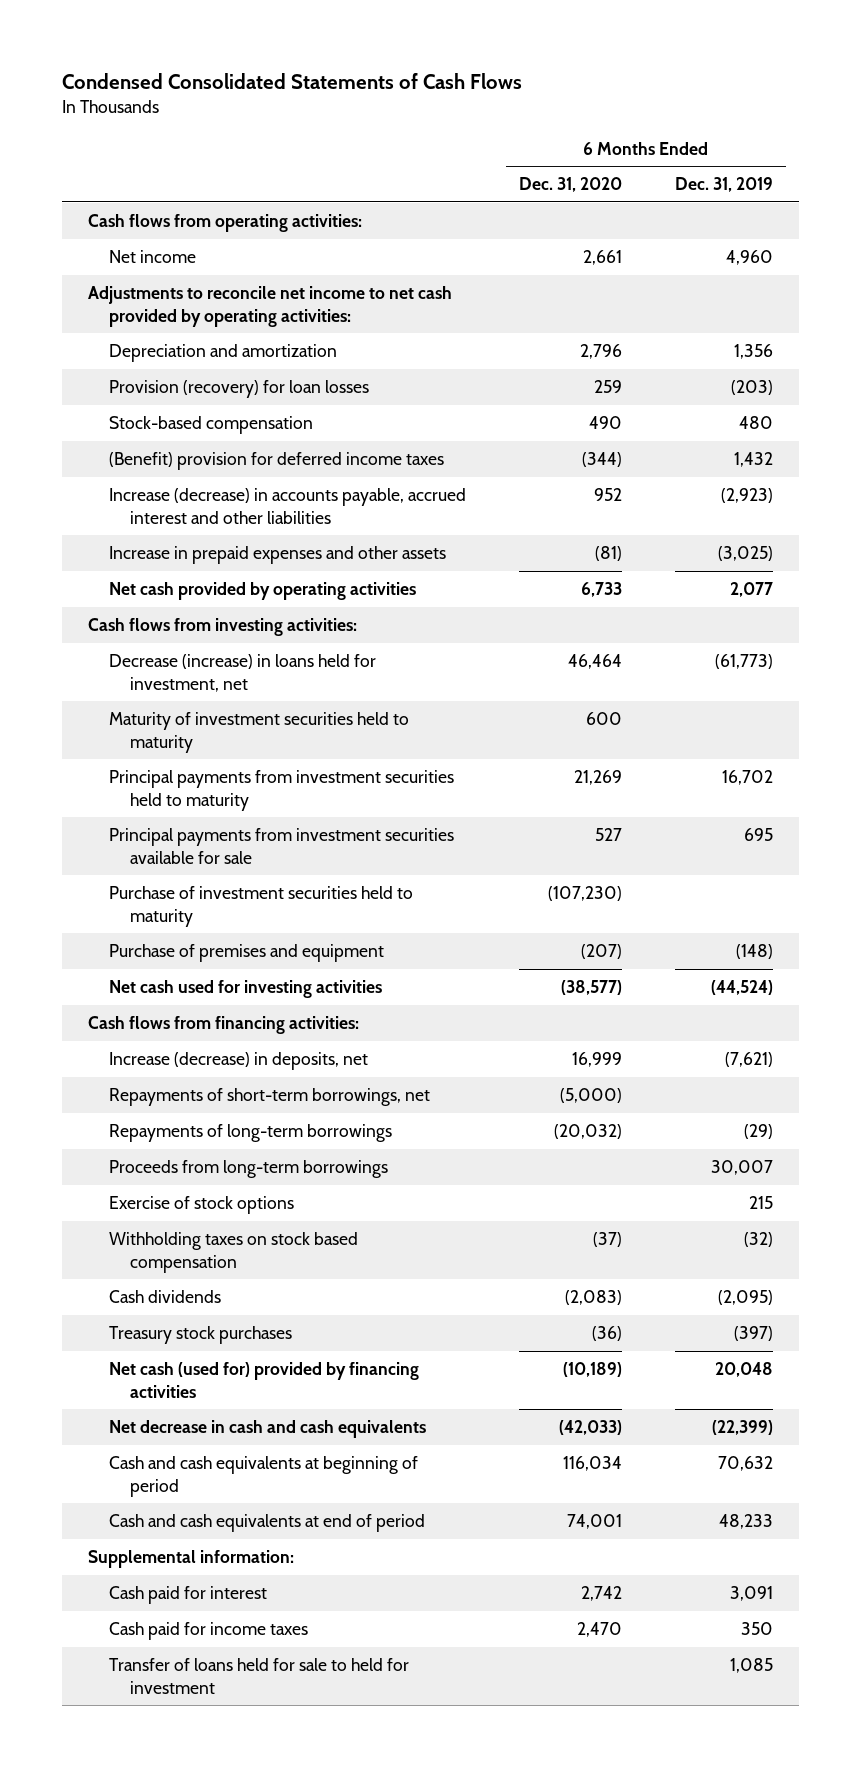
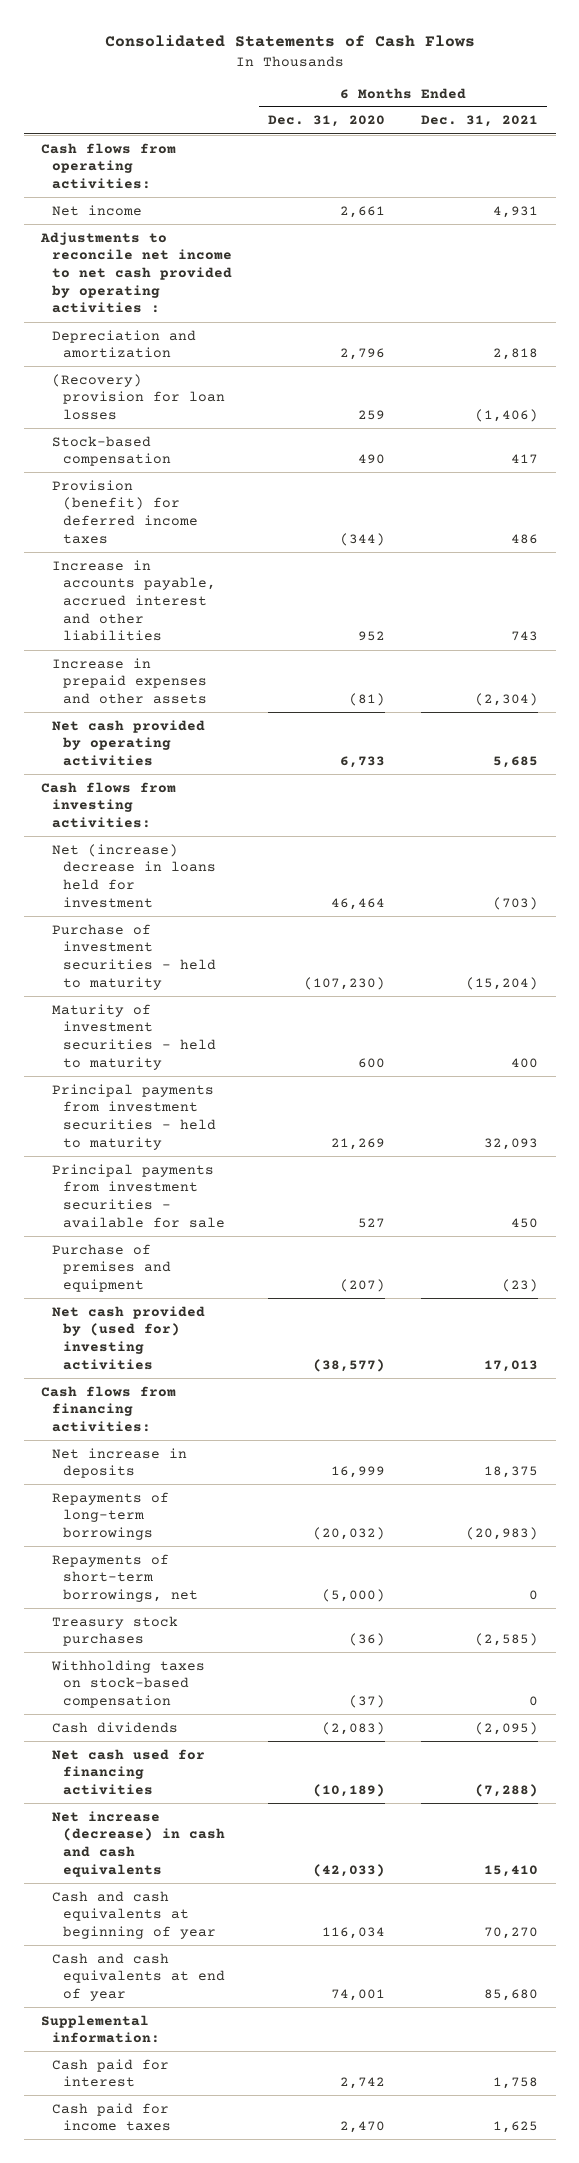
- Condensed Consolidated Statements of Cash Flows
+ Consolidated Statements of Cash Flows
- | 6 Months Ended Dec. 31, 2020 | 6 Months Ended Dec. 31, 2019
+ | 6 Months Ended Dec. 31, 2020 | 6 Months Ended Dec. 31, 2021
- Adjustments to reconcile net income to net cash provided by operating activities:
+ Adjustments to reconcile net income to net cash provided by operating activities :
- Provision (recovery) for loan losses | 259 | (203)
+ (Recovery) provision for loan losses | 259 | (1,406)
- (Benefit) provision for deferred income taxes | (344) | 1,432
- Increase (decrease) in accounts payable, accrued interest and other liabilities | 952 | (2,923)
+ Provision (benefit) for deferred income taxes | (344) | 486
+ Increase in accounts payable, accrued interest and other liabilities | 952 | 743
- Decrease (increase) in loans held for investment, net | 46,464 | (61,773)
- Maturity of investment securities held to maturity | 600 |
- Principal payments from investment securities held to maturity | 21,269 | 16,702
- Principal payments from investment securities available for sale | 527 | 695
- Purchase of investment securities held to maturity | (107,230) |
+ Net (increase) decrease in loans held for investment | 46,464 | (703)
+ Purchase of investment securities - held to maturity | (107,230) | (15,204)
+ Maturity of investment securities - held to maturity | 600 | 400
+ Principal payments from investment securities - held to maturity | 21,269 | 32,093
+ Principal payments from investment securities - available for sale | 527 | 450
- Net cash used for investing activities | (38,577) | (44,524)
+ Net cash provided by (used for) investing activities | (38,577) | 17,013
- Increase (decrease) in deposits, net | 16,999 | (7,621)
+ Net increase in deposits | 16,999 | 18,375
- Proceeds from long-term borrowings | | 30,007
- Exercise of stock options | | 215
- Withholding taxes on stock based compensation | (37) | (32)
moved down: Repayments of short-term borrowings, net | (5,000) | 0
- Net cash (used for) provided by financing activities | (10,189) | 20,048
- Net decrease in cash and cash equivalents | (42,033) | (22,399)
- Cash and cash equivalents at beginning of period | 116,034 | 70,632
- Cash and cash equivalents at end of period | 74,001 | 48,233
+ Withholding taxes on stock-based compensation | (37) | 0
moved down: Cash dividends | (2,083) | (2,095)
+ Net cash used for financing activities | (10,189) | (7,288)
+ Net increase (decrease) in cash and cash equivalents | (42,033) | 15,410
+ Cash and cash equivalents at beginning of year | 116,034 | 70,270
+ Cash and cash equivalents at end of year | 74,001 | 85,680
- Transfer of loans held for sale to held for investment | | 1,085

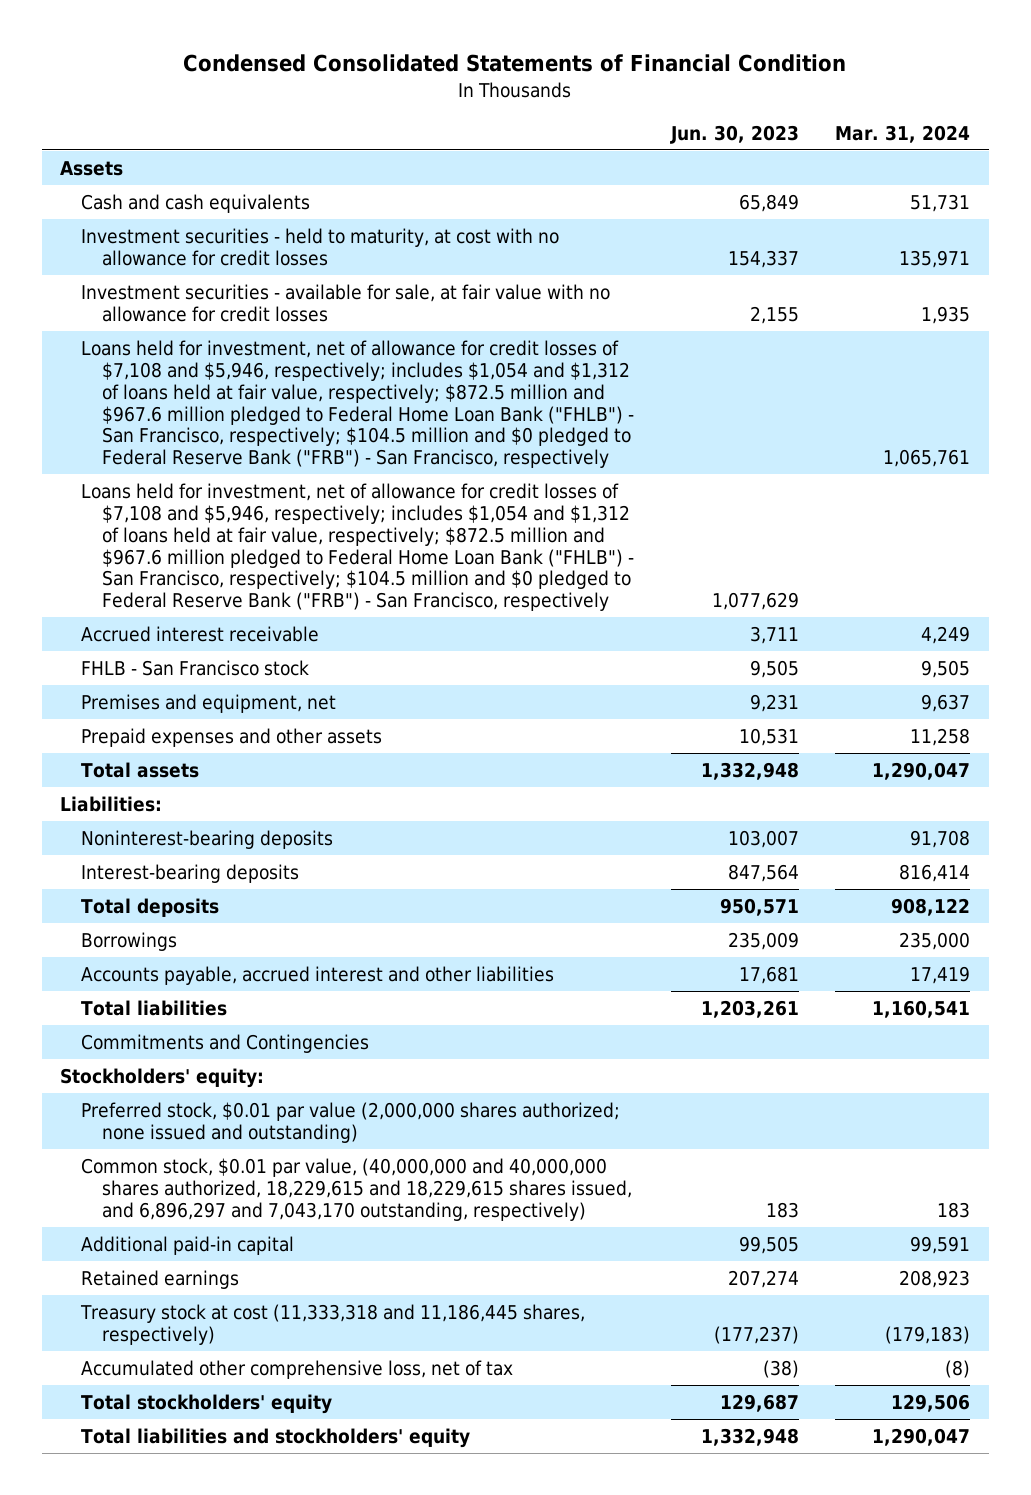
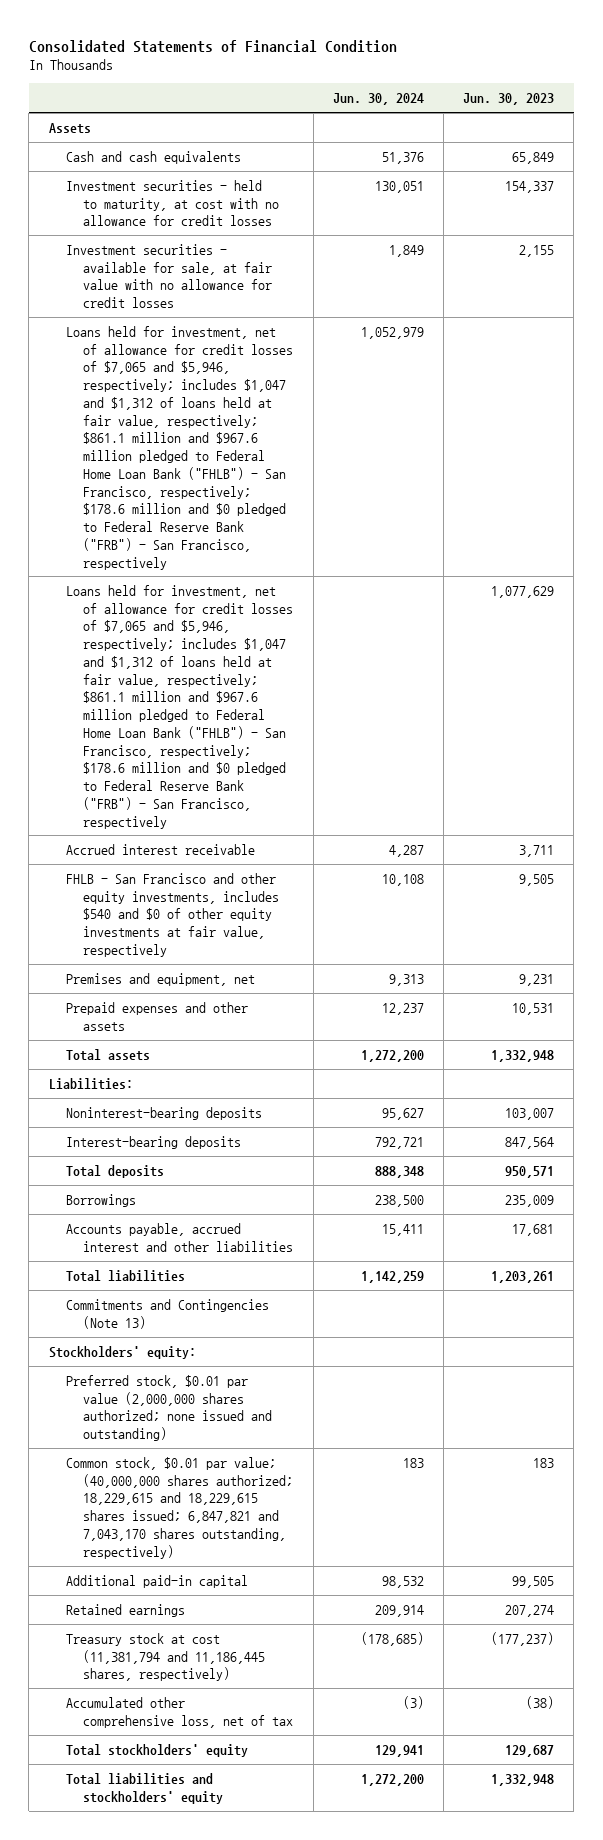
- Condensed Consolidated Statements of Financial Condition
+ Consolidated Statements of Financial Condition
- | Jun. 30, 2023 | Mar. 31, 2024
+ | Jun. 30, 2024 | Jun. 30, 2023
- Loans held for investment, net of allowance for credit losses of $7,108 and $5,946, respectively; includes $1,054 and $1,312 of loans held at fair value, respectively; $872.5 million and $967.6 million pledged to Federal Home Loan Bank ("FHLB") - San Francisco, respectively; $104.5 million and $0 pledged to Federal Reserve Bank ("FRB") - San Francisco, respectively | | 1,065,761
- Loans held for investment, net of allowance for credit losses of $7,108 and $5,946, respectively; includes $1,054 and $1,312 of loans held at fair value, respectively; $872.5 million and $967.6 million pledged to Federal Home Loan Bank ("FHLB") - San Francisco, respectively; $104.5 million and $0 pledged to Federal Reserve Bank ("FRB") - San Francisco, respectively | 1,077,629 |
+ Loans held for investment, net of allowance for credit losses of $7,065 and $5,946, respectively; includes $1,047 and $1,312 of loans held at fair value, respectively; $861.1 million and $967.6 million pledged to Federal Home Loan Bank ("FHLB") - San Francisco, respectively; $178.6 million and $0 pledged to Federal Reserve Bank ("FRB") - San Francisco, respectively | 1,052,979 |
+ Loans held for investment, net of allowance for credit losses of $7,065 and $5,946, respectively; includes $1,047 and $1,312 of loans held at fair value, respectively; $861.1 million and $967.6 million pledged to Federal Home Loan Bank ("FHLB") - San Francisco, respectively; $178.6 million and $0 pledged to Federal Reserve Bank ("FRB") - San Francisco, respectively | | 1,077,629
- FHLB - San Francisco stock | 9,505 | 9,505
+ FHLB - San Francisco and other equity investments, includes $540 and $0 of other equity investments at fair value, respectively | 10,108 | 9,505
- Commitments and Contingencies
+ Commitments and Contingencies (Note 13)
- Common stock, $0.01 par value, (40,000,000 and 40,000,000 shares authorized, 18,229,615 and 18,229,615 shares issued, and 6,896,297 and 7,043,170 outstanding, respectively) | 183 | 183
+ Common stock, $0.01 par value; (40,000,000 shares authorized; 18,229,615 and 18,229,615 shares issued; 6,847,821 and 7,043,170 shares outstanding, respectively) | 183 | 183
- Treasury stock at cost (11,333,318 and 11,186,445 shares, respectively) | (177,237) | (179,183)
+ Treasury stock at cost (11,381,794 and 11,186,445 shares, respectively) | (178,685) | (177,237)

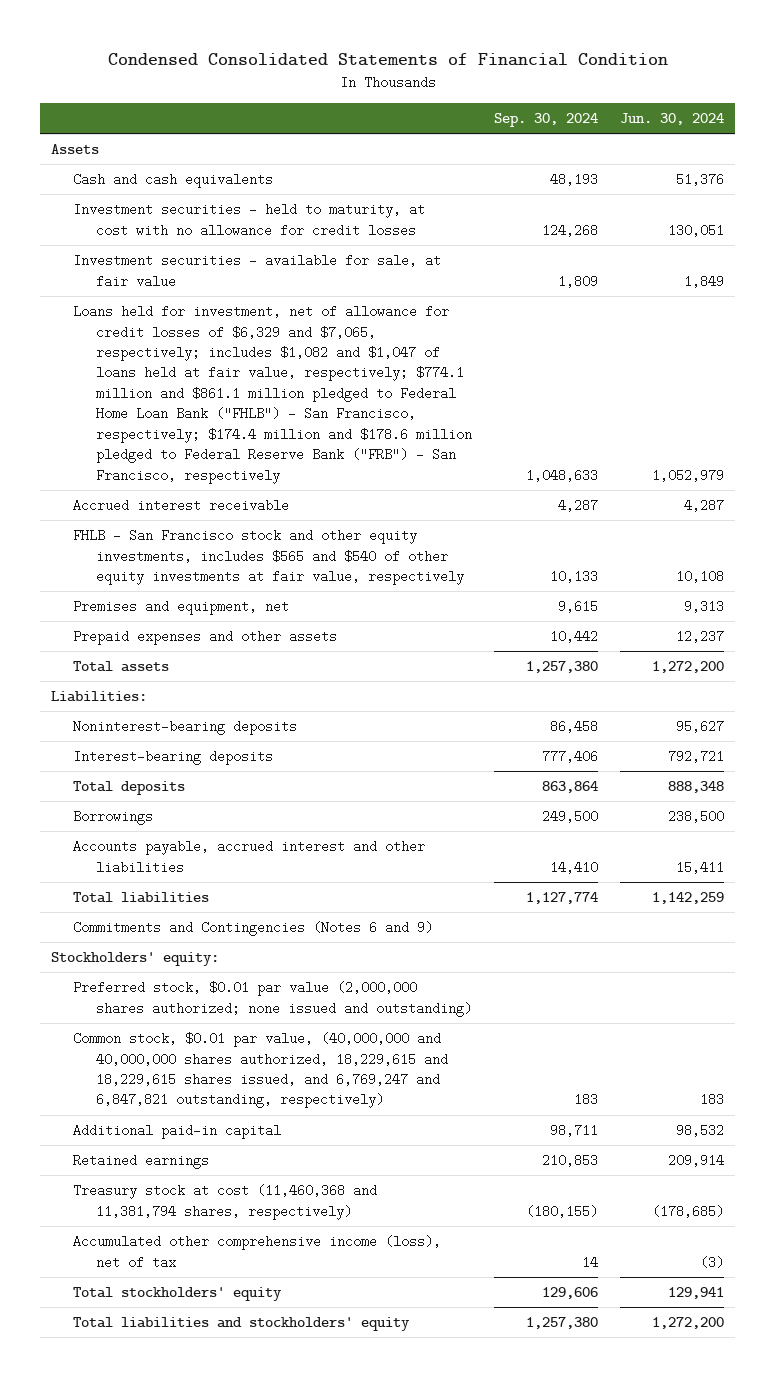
- Consolidated Statements of Financial Condition
+ Condensed Consolidated Statements of Financial Condition
- | Jun. 30, 2024 | Jun. 30, 2023
+ | Sep. 30, 2024 | Jun. 30, 2024
- Investment securities - available for sale, at fair value with no allowance for credit losses | 1,849 | 2,155
- Loans held for investment, net of allowance for credit losses of $7,065 and $5,946, respectively; includes $1,047 and $1,312 of loans held at fair value, respectively; $861.1 million and $967.6 million pledged to Federal Home Loan Bank ("FHLB") - San Francisco, respectively; $178.6 million and $0 pledged to Federal Reserve Bank ("FRB") - San Francisco, respectively | 1,052,979 |
- Loans held for investment, net of allowance for credit losses of $7,065 and $5,946, respectively; includes $1,047 and $1,312 of loans held at fair value, respectively; $861.1 million and $967.6 million pledged to Federal Home Loan Bank ("FHLB") - San Francisco, respectively; $178.6 million and $0 pledged to Federal Reserve Bank ("FRB") - San Francisco, respectively | | 1,077,629
+ Investment securities - available for sale, at fair value | 1,809 | 1,849
+ Loans held for investment, net of allowance for credit losses of $6,329 and $7,065, respectively; includes $1,082 and $1,047 of loans held at fair value, respectively; $774.1 million and $861.1 million pledged to Federal Home Loan Bank ("FHLB") - San Francisco, respectively; $174.4 million and $178.6 million pledged to Federal Reserve Bank ("FRB") - San Francisco, respectively | 1,048,633 | 1,052,979
- FHLB - San Francisco and other equity investments, includes $540 and $0 of other equity investments at fair value, respectively | 10,108 | 9,505
+ FHLB - San Francisco stock and other equity investments, includes $565 and $540 of other equity investments at fair value, respectively | 10,133 | 10,108
- Commitments and Contingencies (Note 13)
+ Commitments and Contingencies (Notes 6 and 9)
- Common stock, $0.01 par value; (40,000,000 shares authorized; 18,229,615 and 18,229,615 shares issued; 6,847,821 and 7,043,170 shares outstanding, respectively) | 183 | 183
+ Common stock, $0.01 par value, (40,000,000 and 40,000,000 shares authorized, 18,229,615 and 18,229,615 shares issued, and 6,769,247 and 6,847,821 outstanding, respectively) | 183 | 183
- Treasury stock at cost (11,381,794 and 11,186,445 shares, respectively) | (178,685) | (177,237)
- Accumulated other comprehensive loss, net of tax | (3) | (38)
+ Treasury stock at cost (11,460,368 and 11,381,794 shares, respectively) | (180,155) | (178,685)
+ Accumulated other comprehensive income (loss), net of tax | 14 | (3)

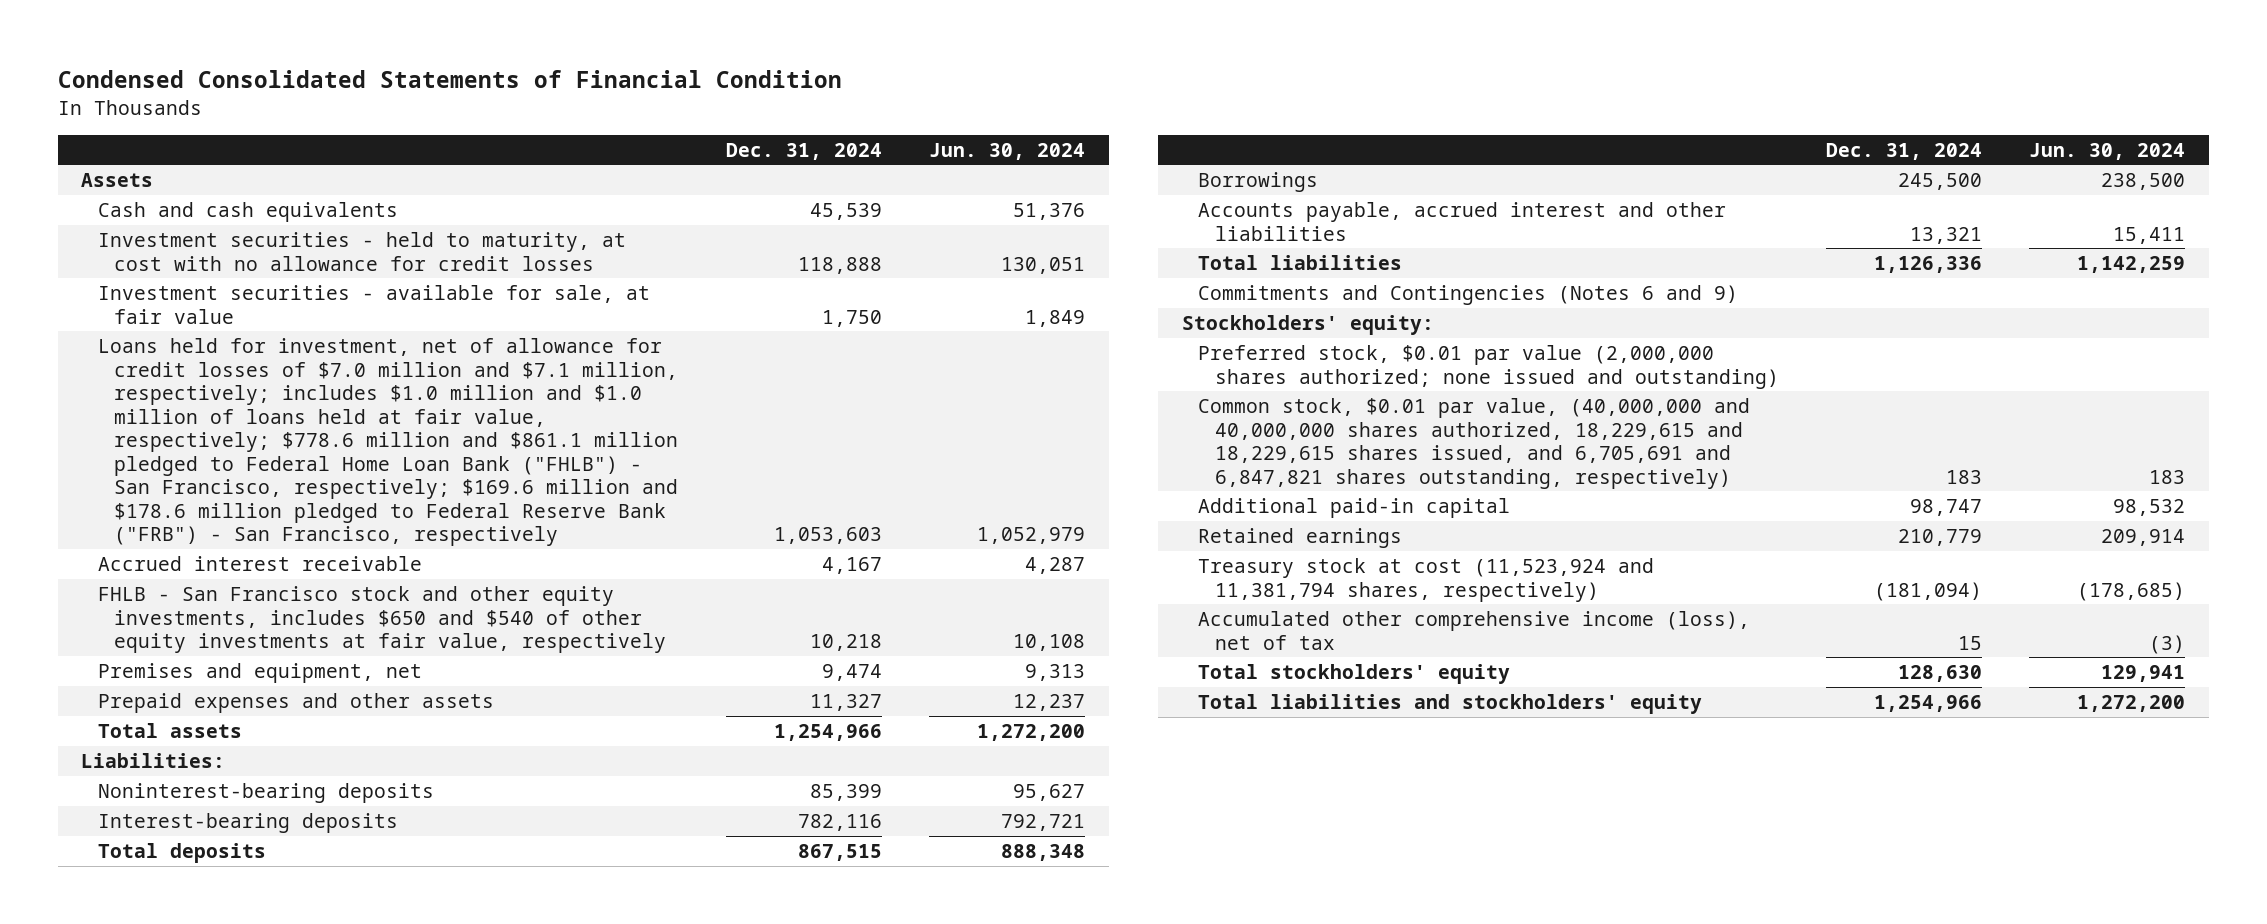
- | Sep. 30, 2024 | Jun. 30, 2024
+ | Dec. 31, 2024 | Jun. 30, 2024
- Loans held for investment, net of allowance for credit losses of $6,329 and $7,065, respectively; includes $1,082 and $1,047 of loans held at fair value, respectively; $774.1 million and $861.1 million pledged to Federal Home Loan Bank ("FHLB") - San Francisco, respectively; $174.4 million and $178.6 million pledged to Federal Reserve Bank ("FRB") - San Francisco, respectively | 1,048,633 | 1,052,979
+ Loans held for investment, net of allowance for credit losses of $7.0 million and $7.1 million, respectively; includes $1.0 million and $1.0 million of loans held at fair value, respectively; $778.6 million and $861.1 million pledged to Federal Home Loan Bank ("FHLB") - San Francisco, respectively; $169.6 million and $178.6 million pledged to Federal Reserve Bank ("FRB") - San Francisco, respectively | 1,053,603 | 1,052,979
- FHLB - San Francisco stock and other equity investments, includes $565 and $540 of other equity investments at fair value, respectively | 10,133 | 10,108
+ FHLB - San Francisco stock and other equity investments, includes $650 and $540 of other equity investments at fair value, respectively | 10,218 | 10,108
- Common stock, $0.01 par value, (40,000,000 and 40,000,000 shares authorized, 18,229,615 and 18,229,615 shares issued, and 6,769,247 and 6,847,821 outstanding, respectively) | 183 | 183
+ Common stock, $0.01 par value, (40,000,000 and 40,000,000 shares authorized, 18,229,615 and 18,229,615 shares issued, and 6,705,691 and 6,847,821 shares outstanding, respectively) | 183 | 183
- Treasury stock at cost (11,460,368 and 11,381,794 shares, respectively) | (180,155) | (178,685)
+ Treasury stock at cost (11,523,924 and 11,381,794 shares, respectively) | (181,094) | (178,685)

